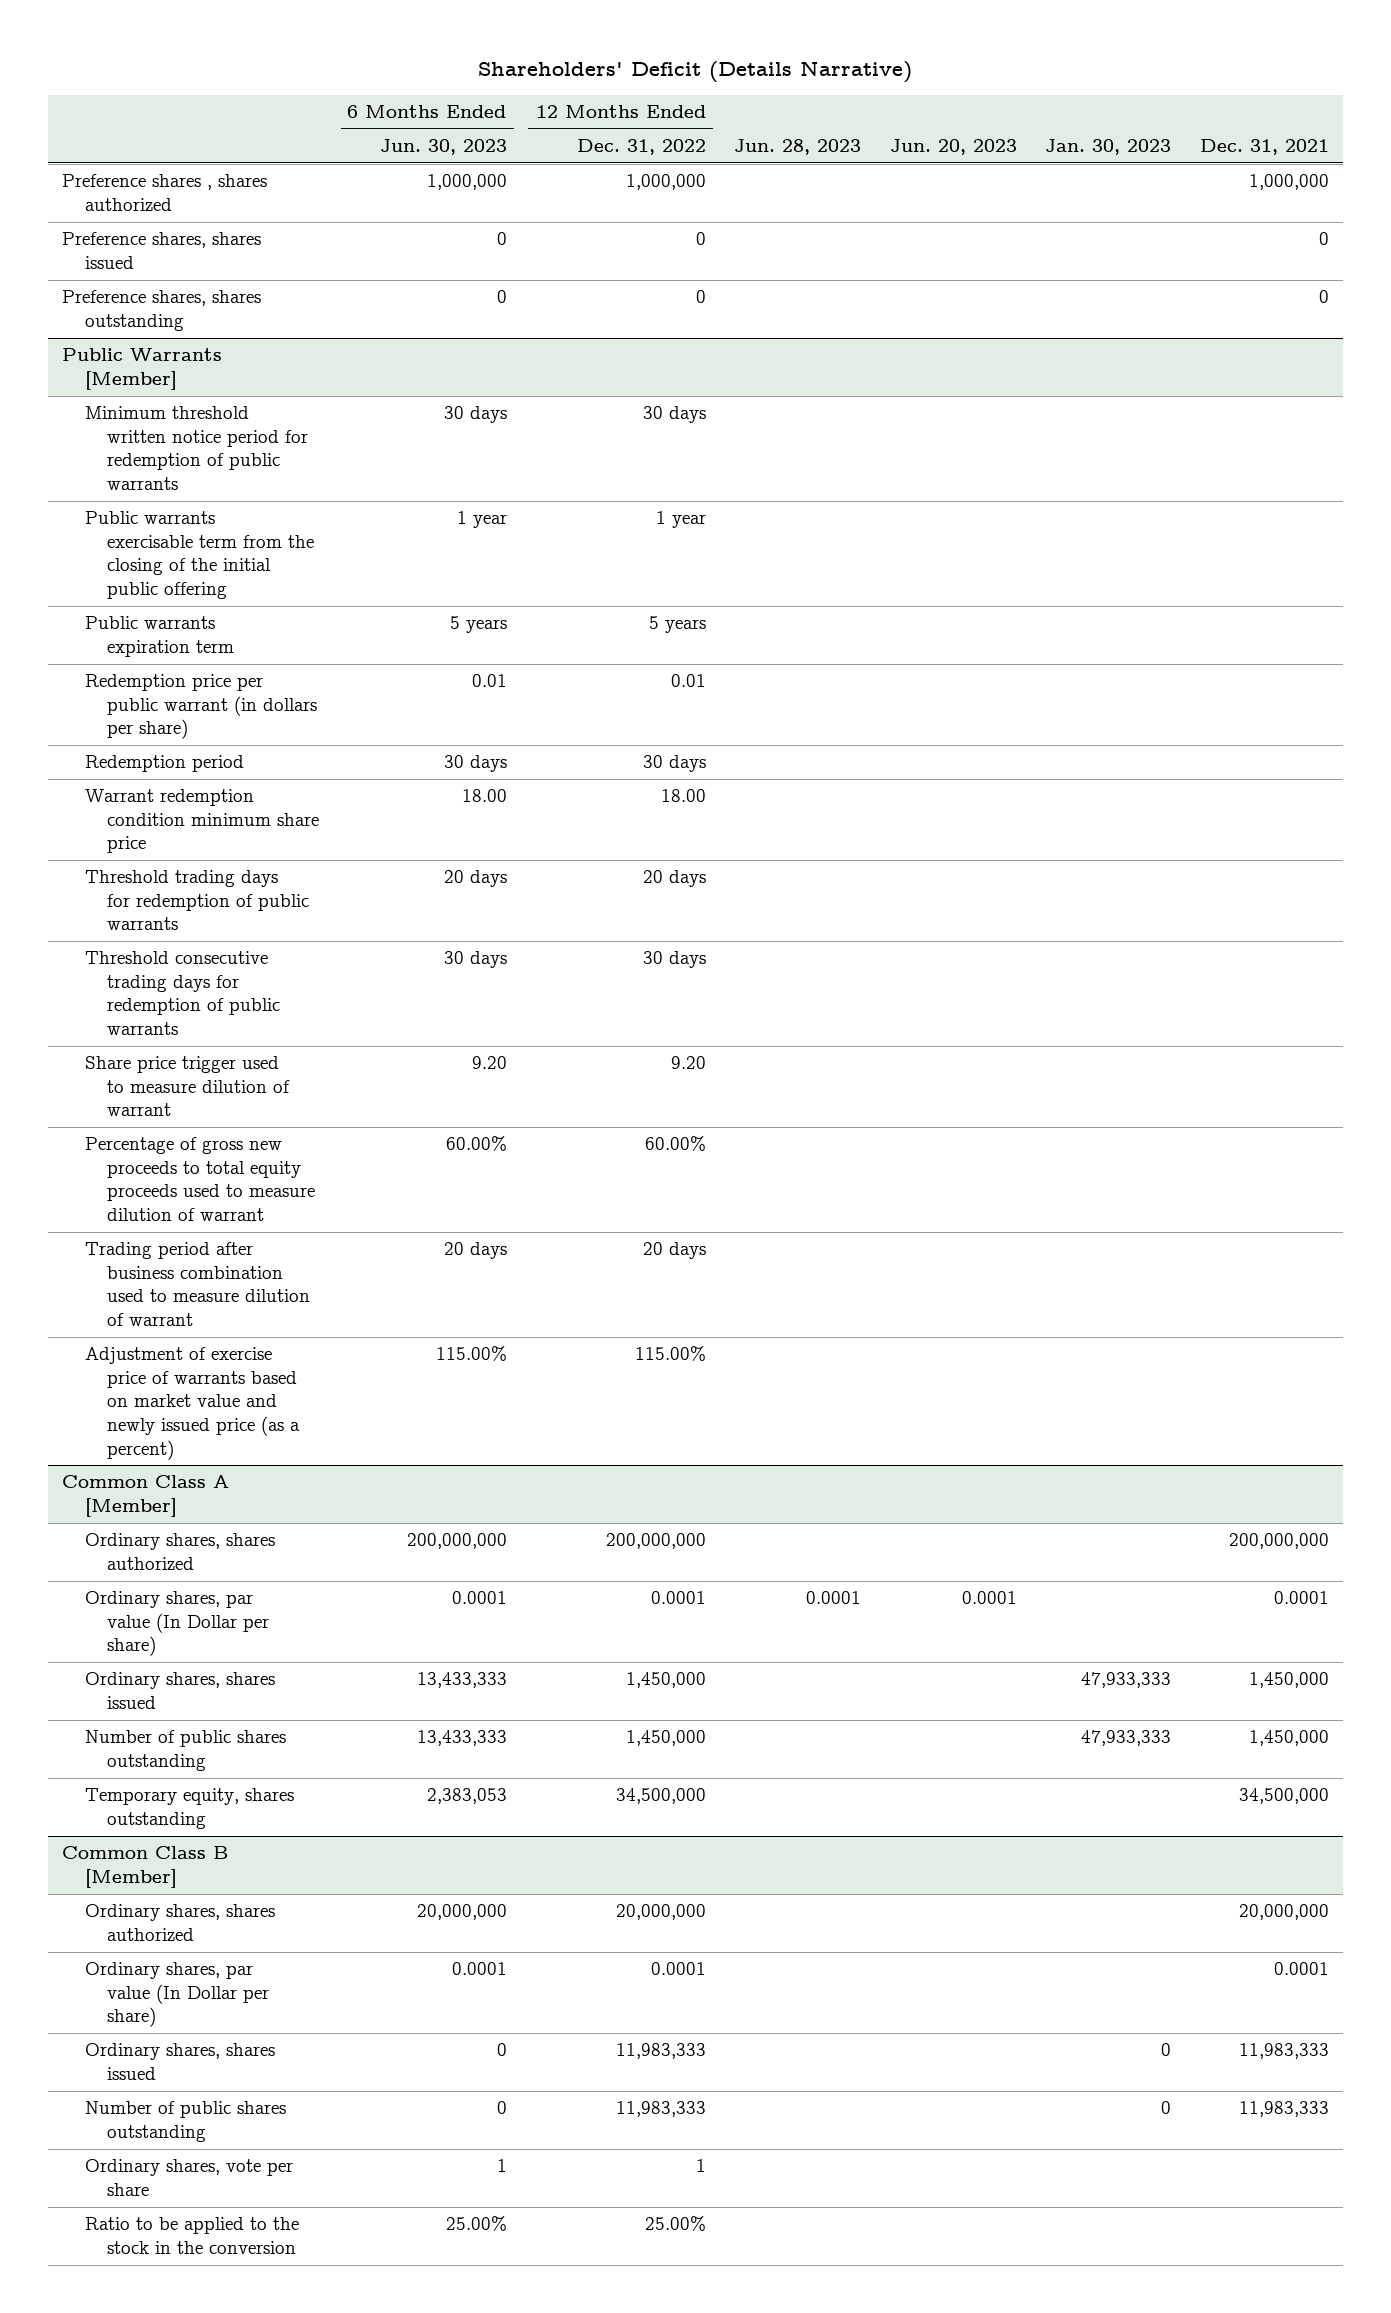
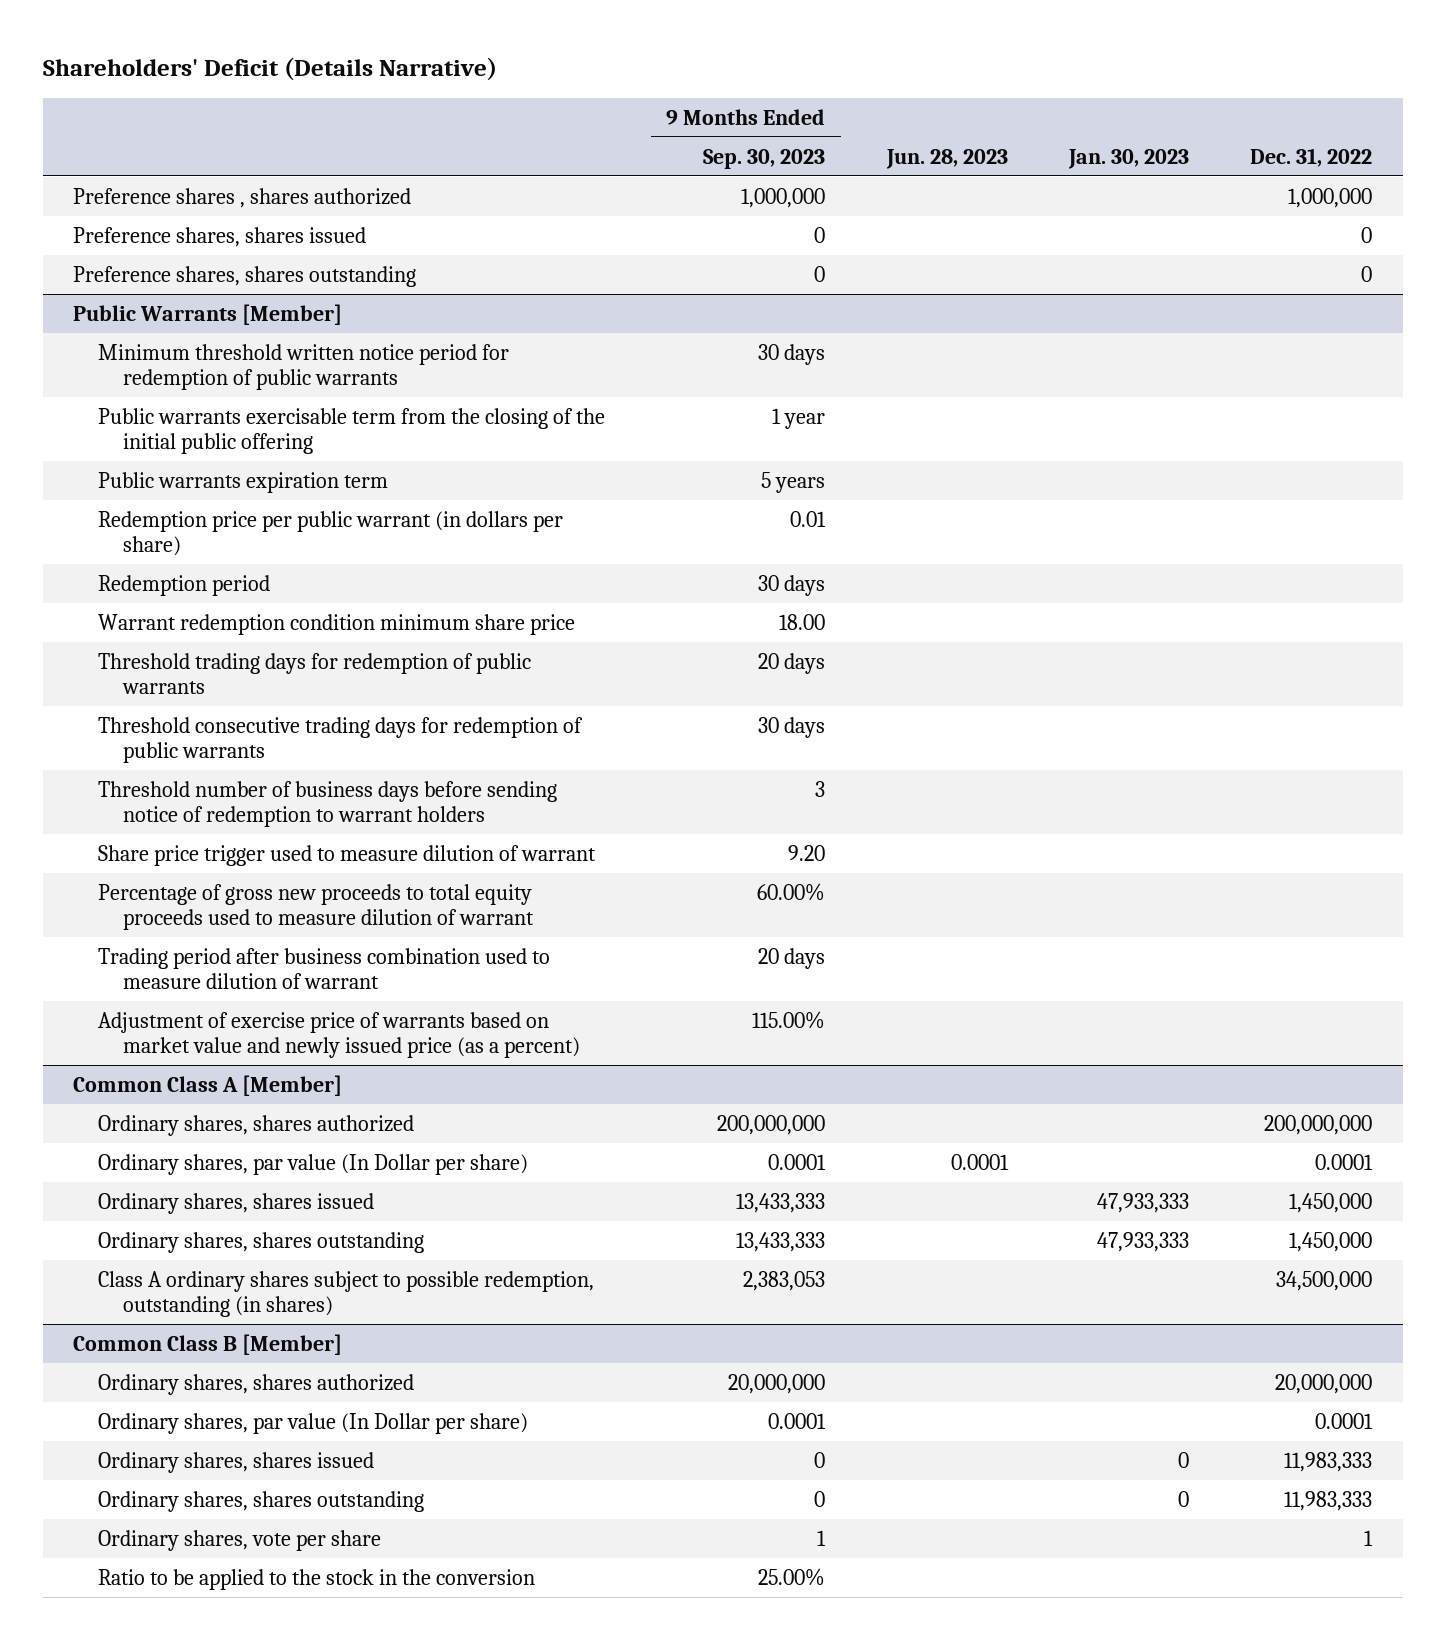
- | 6 Months Ended Jun. 30, 2023 | 12 Months Ended Dec. 31, 2022 | Jun. 28, 2023 | Jun. 20, 2023 | Jan. 30, 2023 | Dec. 31, 2021
+ | 9 Months Ended Sep. 30, 2023 | Jun. 28, 2023 | Jan. 30, 2023 | Dec. 31, 2022
@ Public Warrants [Member]
+ Threshold number of business days before sending notice of redemption to warrant holders | 3 | | |
@ Common Class A [Member]
- Number of public shares outstanding | 13,433,333 | 1,450,000 | | | 47,933,333 | 1,450,000
- Temporary equity, shares outstanding | 2,383,053 | 34,500,000 | | | | 34,500,000
+ Ordinary shares, shares outstanding | 13,433,333 | | 47,933,333 | 1,450,000
+ Class A ordinary shares subject to possible redemption, outstanding (in shares) | 2,383,053 | | | 34,500,000
@ Common Class B [Member]
- Number of public shares outstanding | 0 | 11,983,333 | | | 0 | 11,983,333
+ Ordinary shares, shares outstanding | 0 | | 0 | 11,983,333

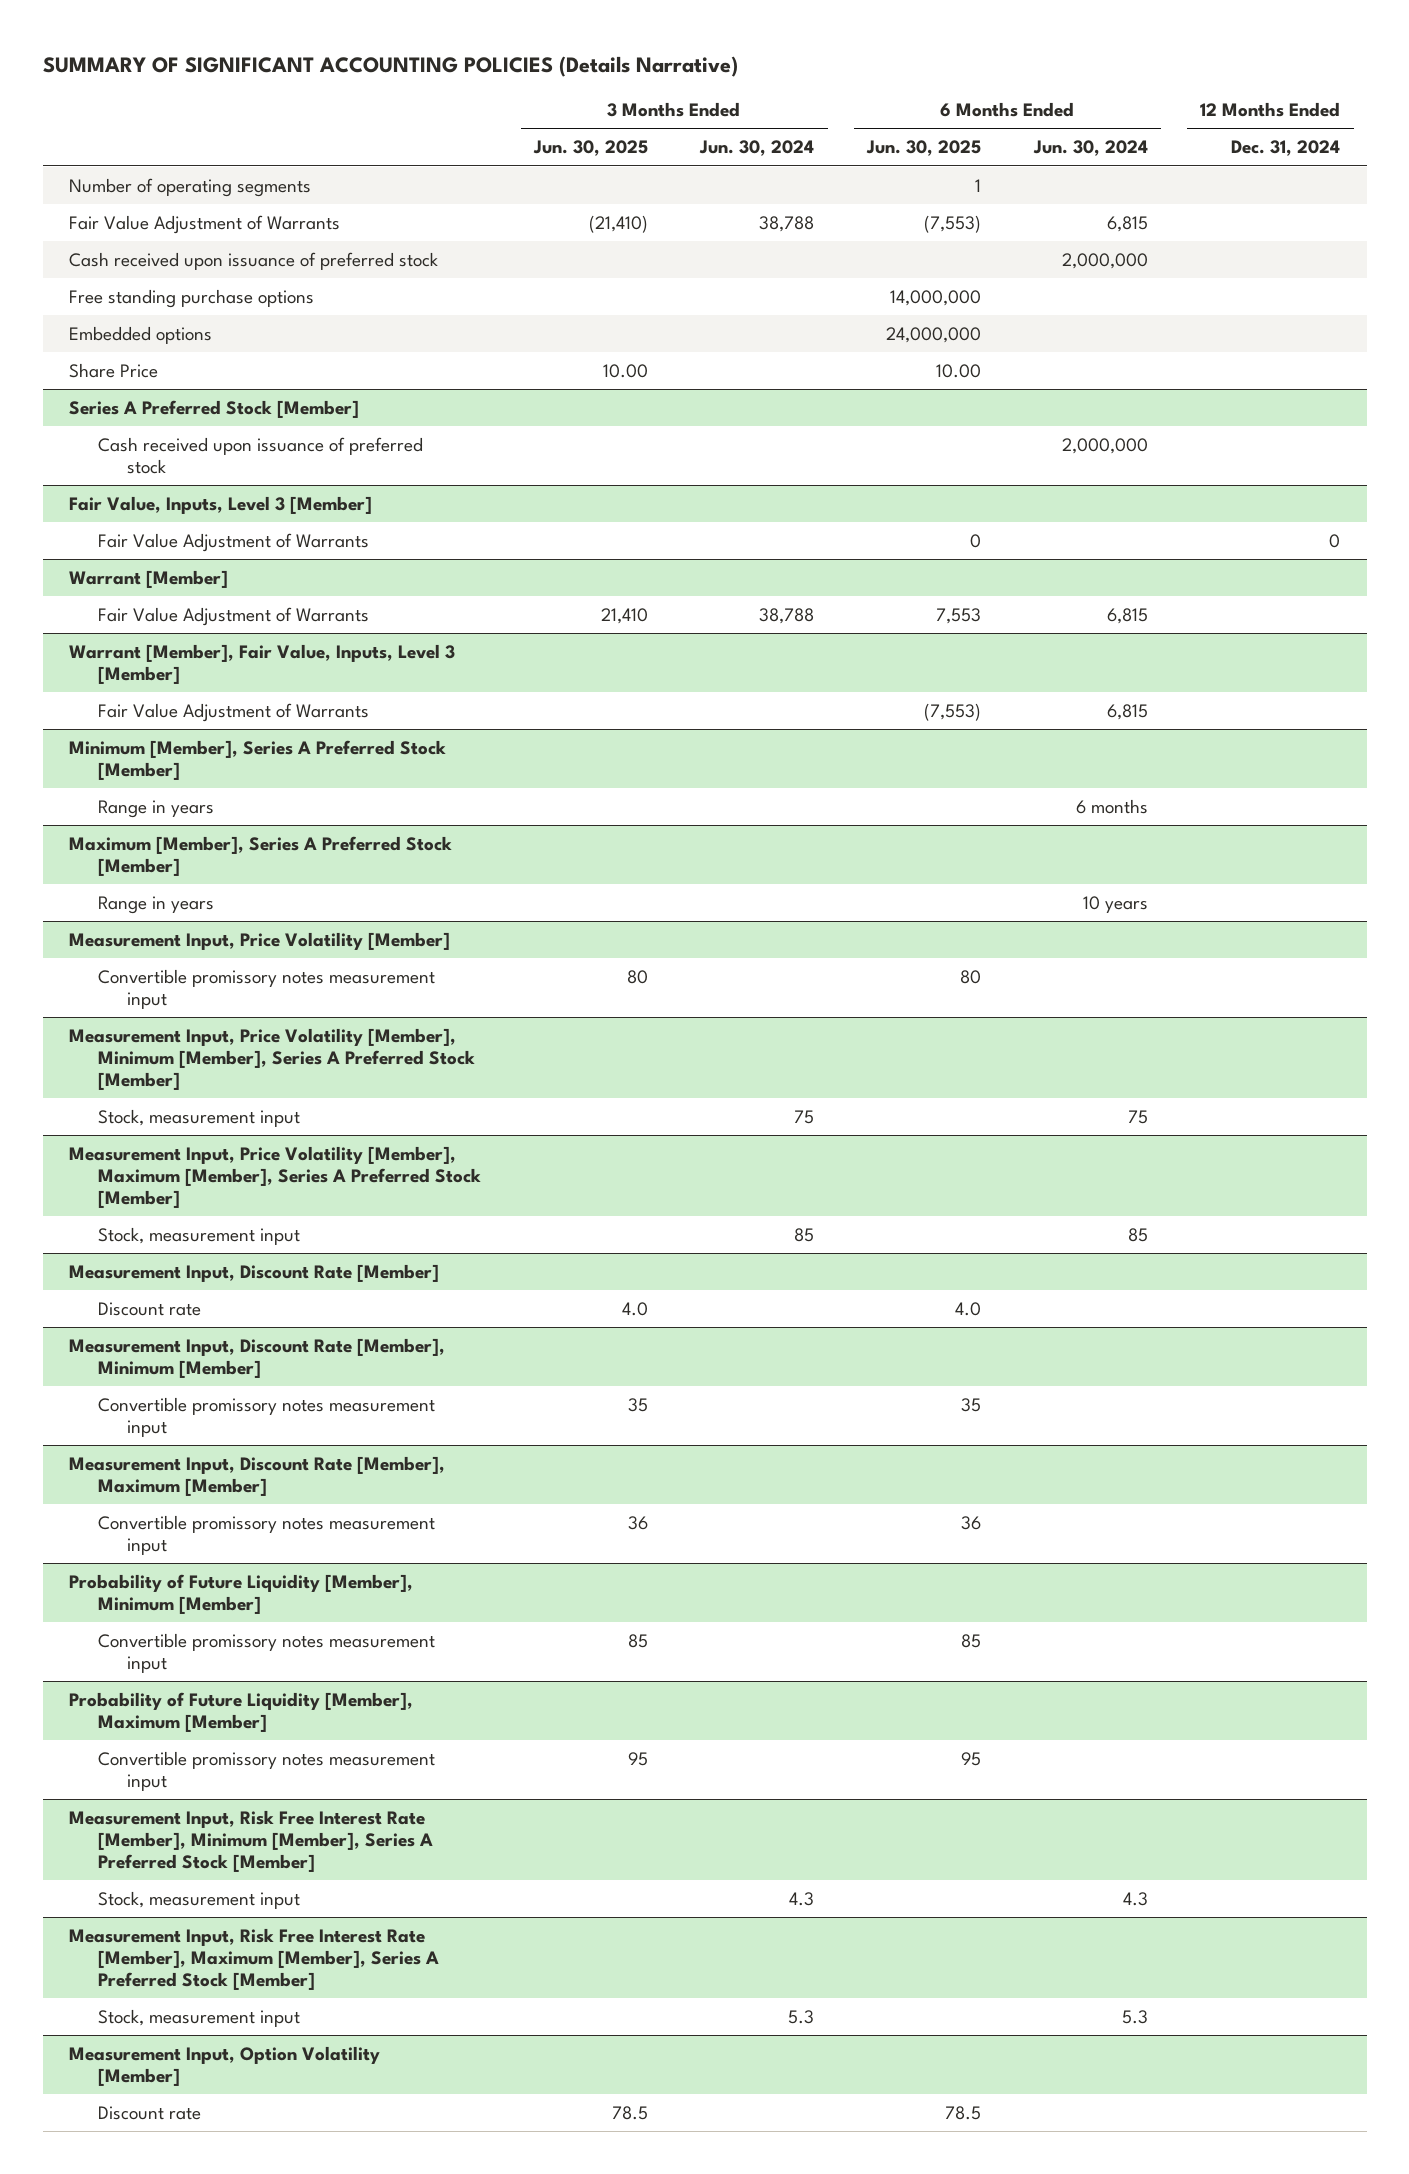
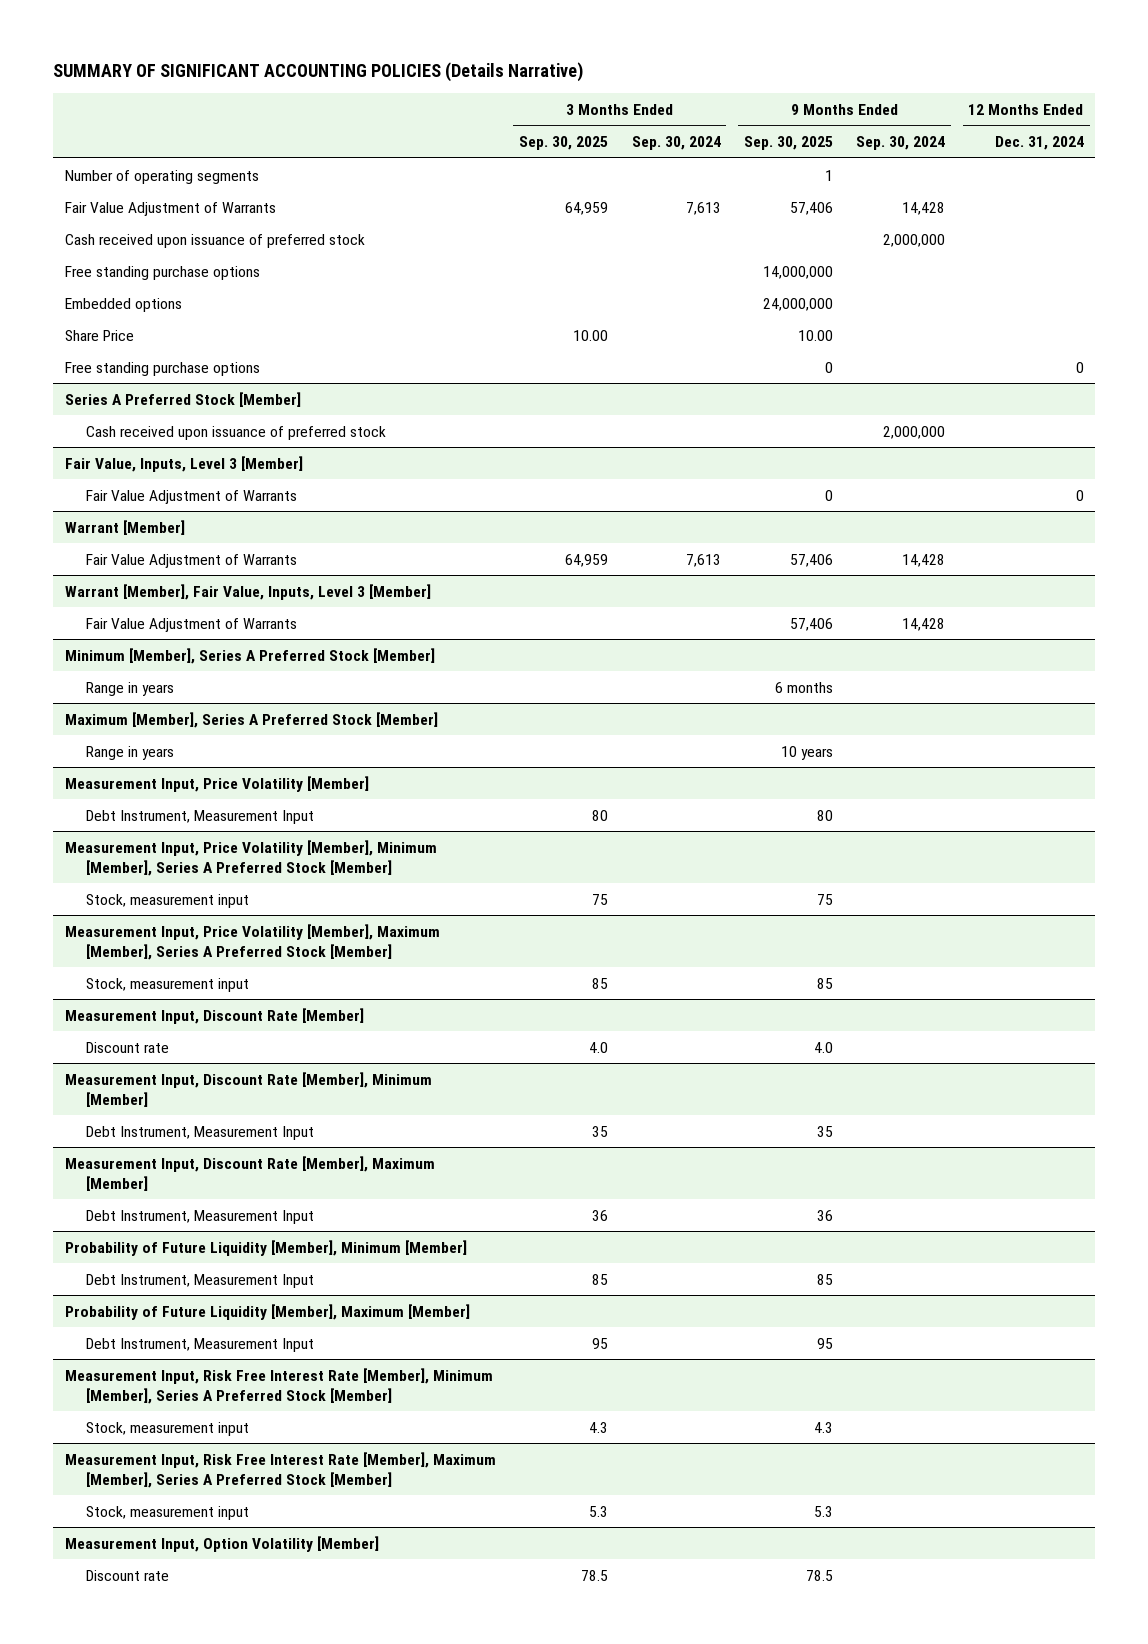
- | 3 Months Ended Jun. 30, 2025 | 3 Months Ended Jun. 30, 2024 | 6 Months Ended Jun. 30, 2025 | 6 Months Ended Jun. 30, 2024 | 12 Months Ended Dec. 31, 2024
+ | 3 Months Ended Sep. 30, 2025 | 3 Months Ended Sep. 30, 2024 | 9 Months Ended Sep. 30, 2025 | 9 Months Ended Sep. 30, 2024 | 12 Months Ended Dec. 31, 2024
+ Free standing purchase options | | | 0 | | 0
@ Measurement Input, Price Volatility [Member]
- Convertible promissory notes measurement input | 80 | | 80 | |
+ Debt Instrument, Measurement Input | 80 | | 80 | |
@ Measurement Input, Discount Rate [Member], Minimum [Member]
- Convertible promissory notes measurement input | 35 | | 35 | |
+ Debt Instrument, Measurement Input | 35 | | 35 | |
@ Measurement Input, Discount Rate [Member], Maximum [Member]
- Convertible promissory notes measurement input | 36 | | 36 | |
+ Debt Instrument, Measurement Input | 36 | | 36 | |
@ Probability of Future Liquidity [Member], Minimum [Member]
- Convertible promissory notes measurement input | 85 | | 85 | |
+ Debt Instrument, Measurement Input | 85 | | 85 | |
@ Probability of Future Liquidity [Member], Maximum [Member]
- Convertible promissory notes measurement input | 95 | | 95 | |
+ Debt Instrument, Measurement Input | 95 | | 95 | |

